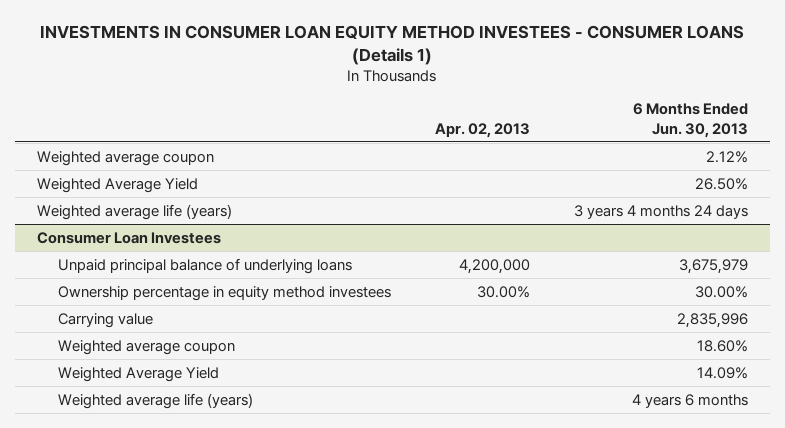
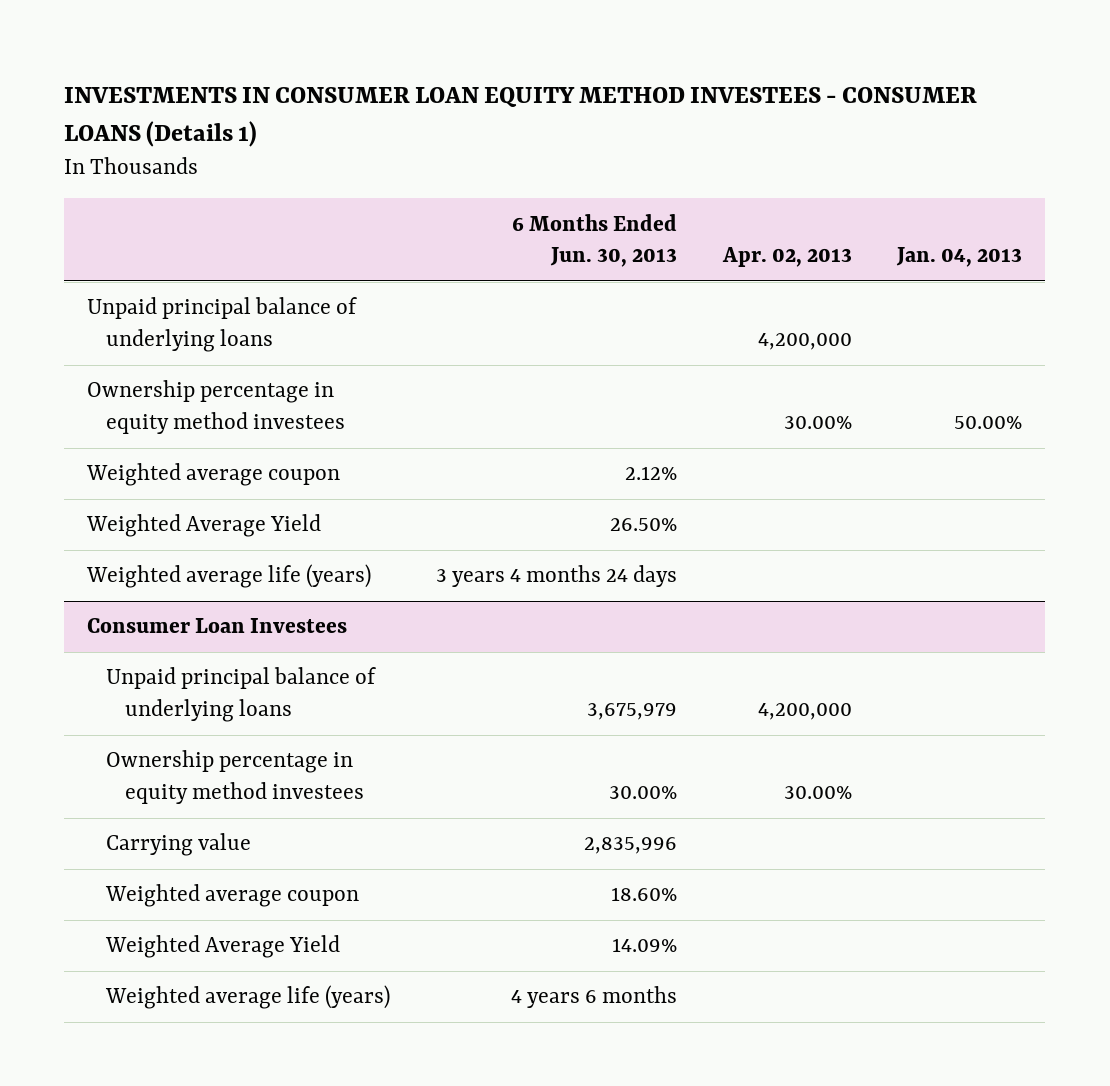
- | Apr. 02, 2013 | 6 Months Ended Jun. 30, 2013
+ | 6 Months Ended Jun. 30, 2013 | Apr. 02, 2013 | Jan. 04, 2013
+ Unpaid principal balance of underlying loans | | 4,200,000 |
+ Ownership percentage in equity method investees | | 30.00% | 50.00%

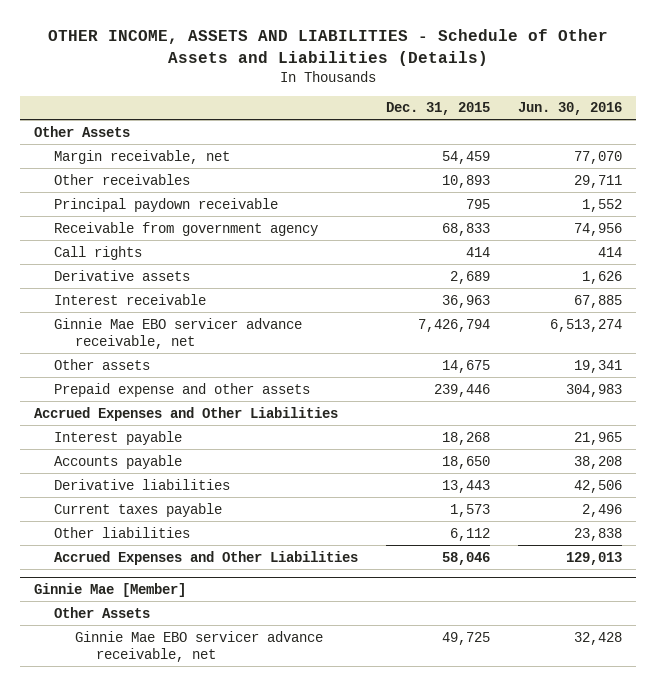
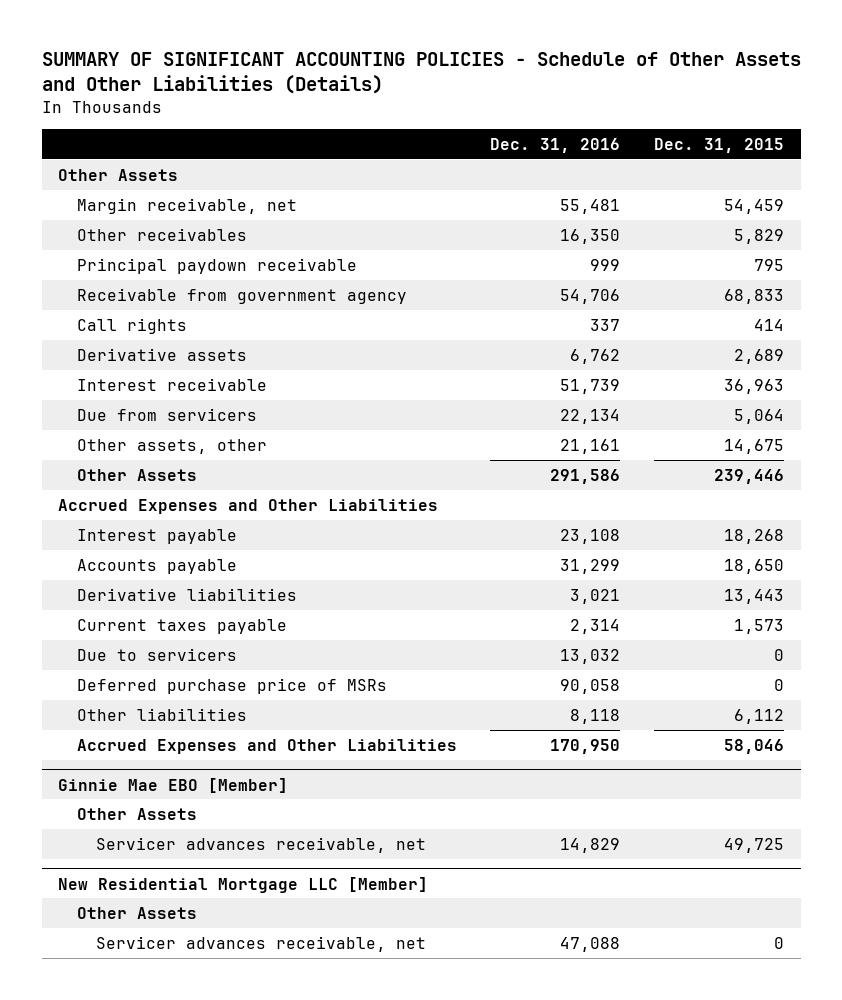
- OTHER INCOME, ASSETS AND LIABILITIES - Schedule of Other Assets and Liabilities (Details)
+ SUMMARY OF SIGNIFICANT ACCOUNTING POLICIES - Schedule of Other Assets and Other Liabilities (Details)
- | Dec. 31, 2015 | Jun. 30, 2016
+ | Dec. 31, 2016 | Dec. 31, 2015
- Other receivables | 10,893 | 29,711
+ Other receivables | 16,350 | 5,829
- Ginnie Mae EBO servicer advance receivable, net | 7,426,794 | 6,513,274
- Other assets | 14,675 | 19,341
- Prepaid expense and other assets | 239,446 | 304,983
+ Due from servicers | 22,134 | 5,064
+ Other assets, other | 21,161 | 14,675
+ Other Assets | 291,586 | 239,446
+ Due to servicers | 13,032 | 0
+ Deferred purchase price of MSRs | 90,058 | 0
- Ginnie Mae [Member]
+ Ginnie Mae EBO [Member]
- Ginnie Mae EBO servicer advance receivable, net | 49,725 | 32,428
+ Servicer advances receivable, net | 14,829 | 49,725
+ New Residential Mortgage LLC [Member]
+ Other Assets
+ Servicer advances receivable, net | 47,088 | 0

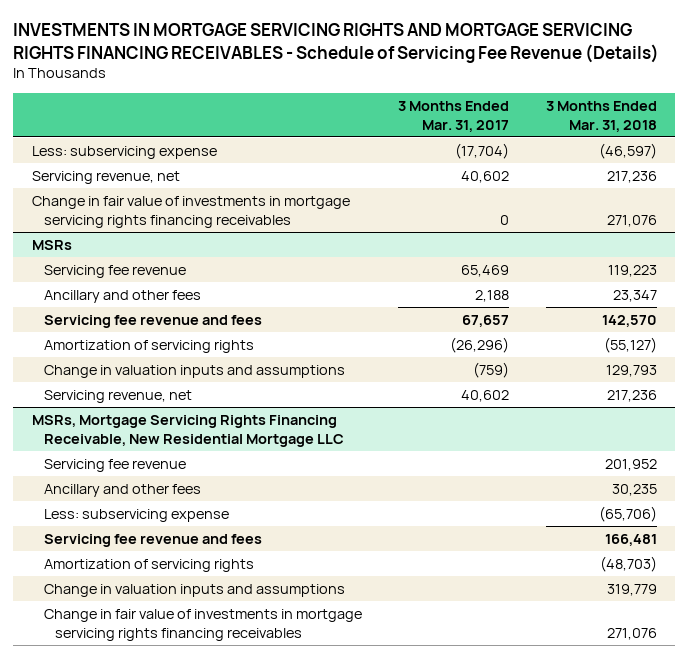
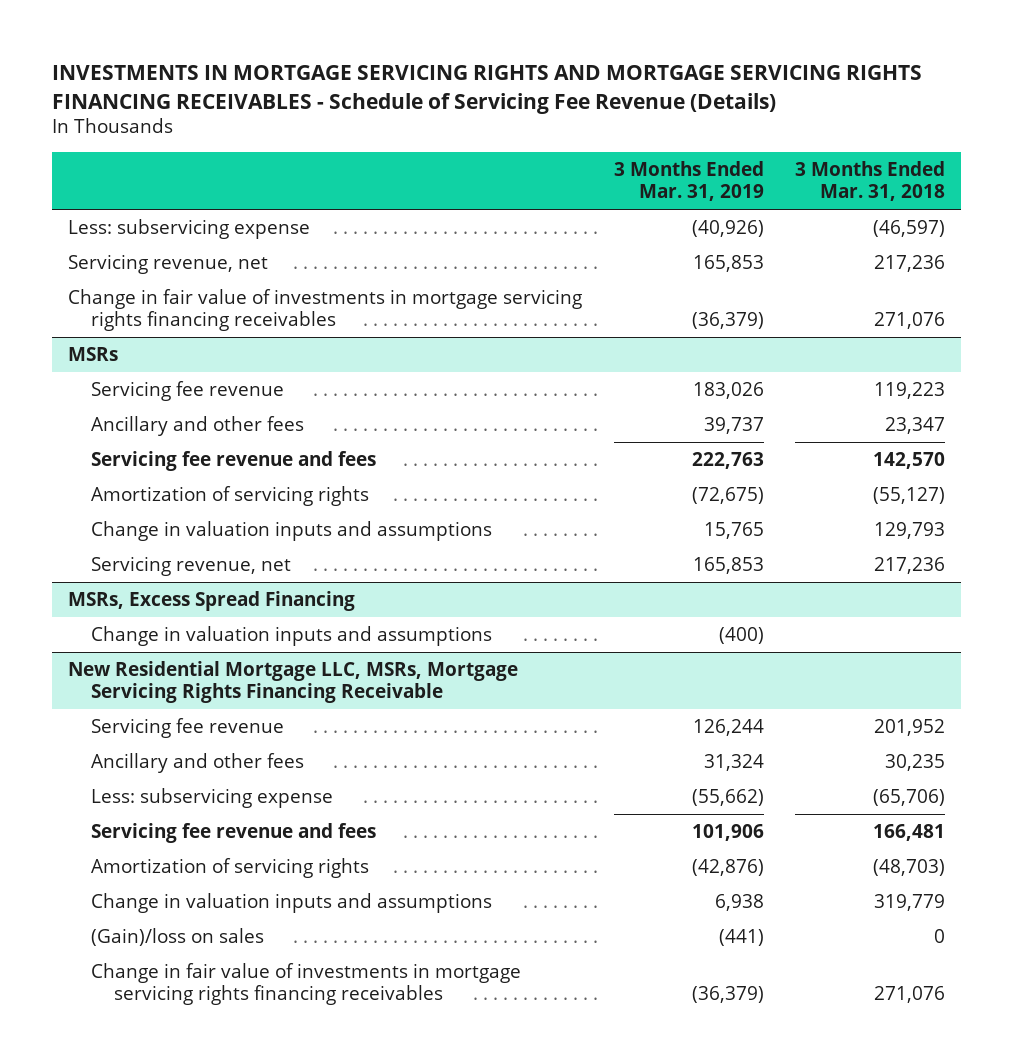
- | 3 Months Ended Mar. 31, 2017 | 3 Months Ended Mar. 31, 2018
+ | 3 Months Ended Mar. 31, 2019 | 3 Months Ended Mar. 31, 2018
- MSRs, Mortgage Servicing Rights Financing Receivable, New Residential Mortgage LLC
+ MSRs, Excess Spread Financing
+ Change in valuation inputs and assumptions | (400) |
+ New Residential Mortgage LLC, MSRs, Mortgage Servicing Rights Financing Receivable
+ (Gain)/loss on sales | (441) | 0

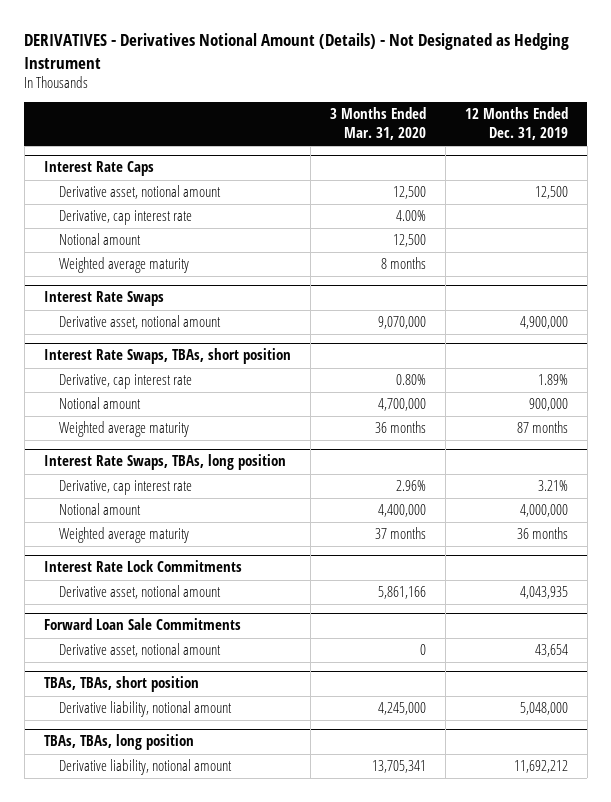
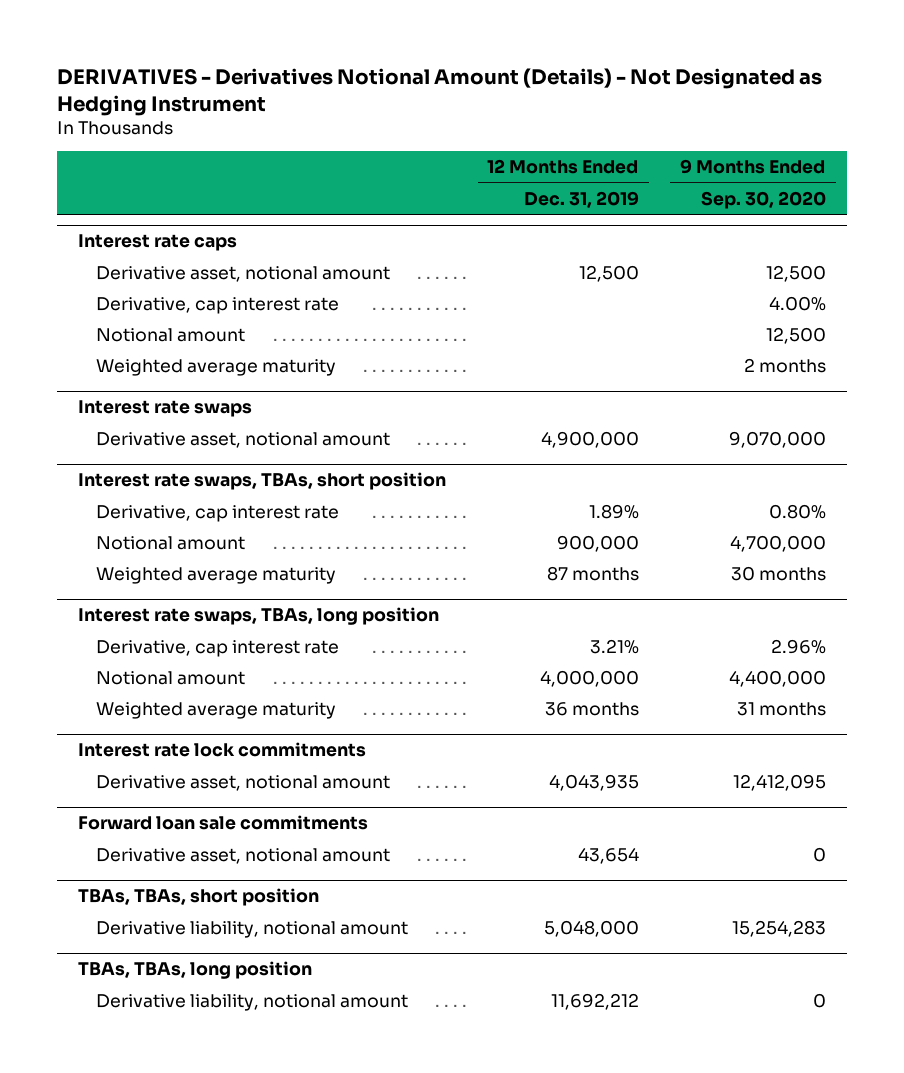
- | 3 Months Ended Mar. 31, 2020 | 12 Months Ended Dec. 31, 2019
+ | 12 Months Ended Dec. 31, 2019 | 9 Months Ended Sep. 30, 2020
- Interest Rate Caps
+ Interest rate caps
- Interest Rate Swaps
+ Interest rate swaps
- Interest Rate Swaps, TBAs, short position
+ Interest rate swaps, TBAs, short position
- Interest Rate Swaps, TBAs, long position
+ Interest rate swaps, TBAs, long position
- Interest Rate Lock Commitments
+ Interest rate lock commitments
- Forward Loan Sale Commitments
+ Forward loan sale commitments

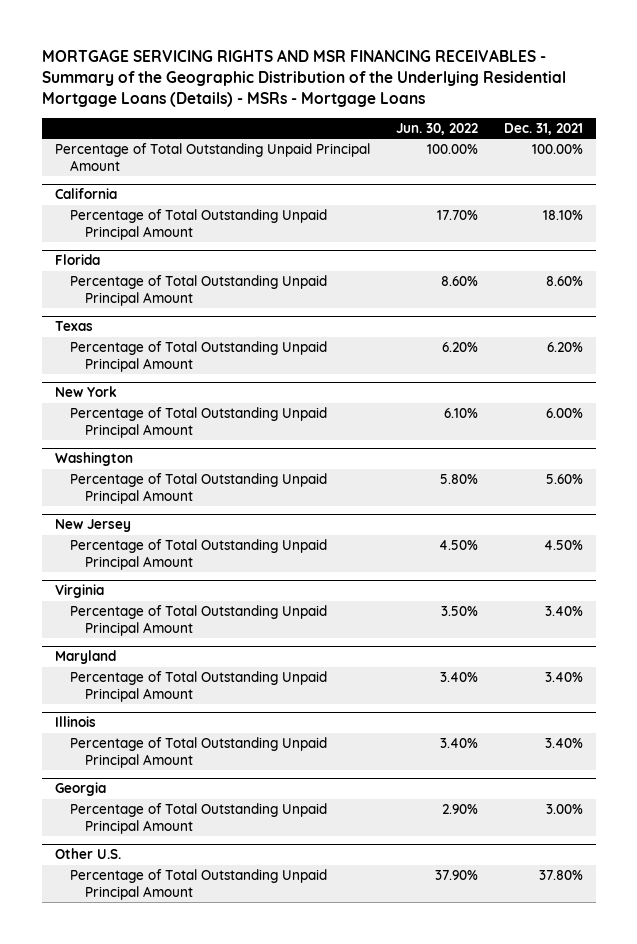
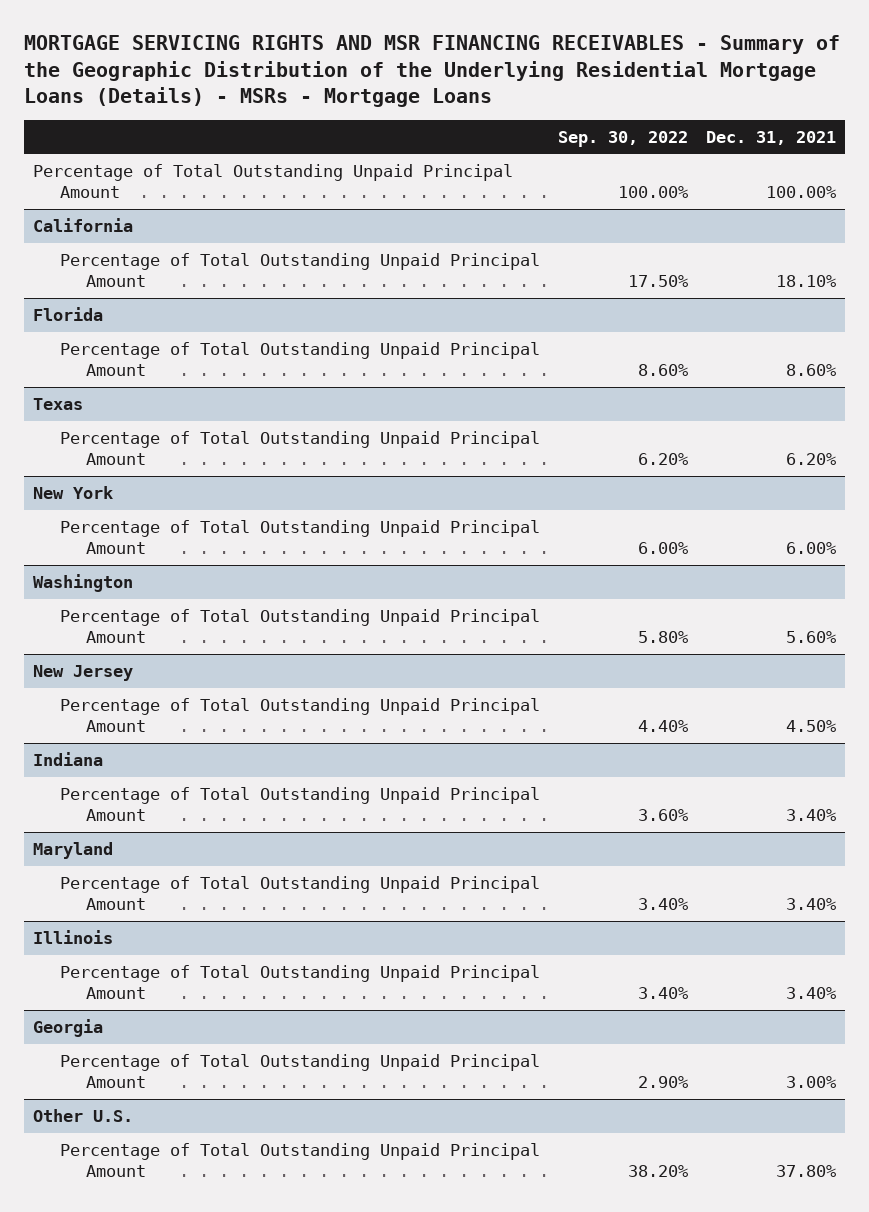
- | Jun. 30, 2022 | Dec. 31, 2021
+ | Sep. 30, 2022 | Dec. 31, 2021
- Virginia
+ Indiana

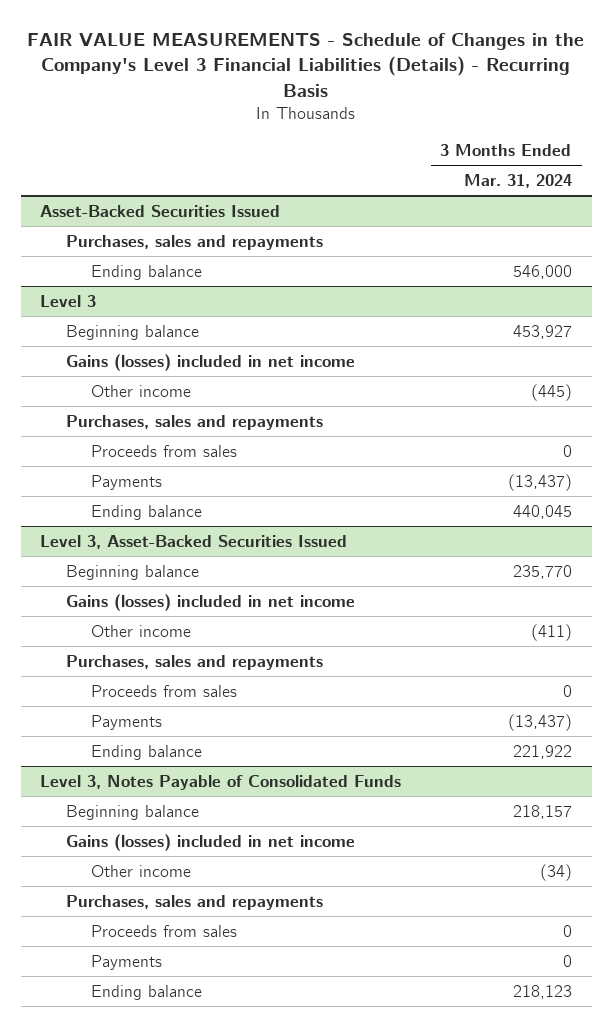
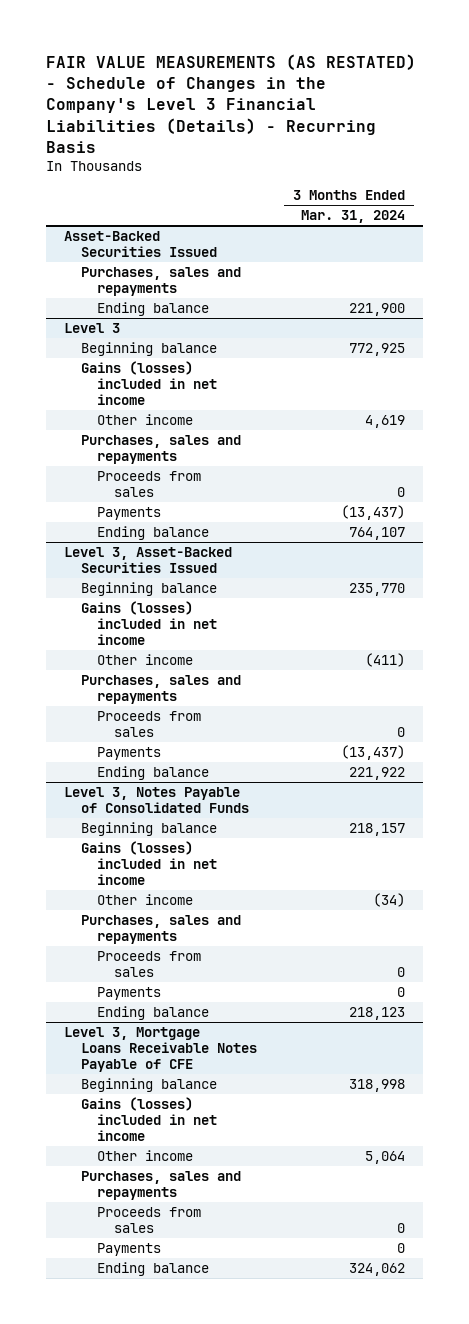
- FAIR VALUE MEASUREMENTS - Schedule of Changes in the Company's Level 3 Financial Liabilities (Details) - Recurring Basis
+ FAIR VALUE MEASUREMENTS (AS RESTATED) - Schedule of Changes in the Company's Level 3 Financial Liabilities (Details) - Recurring Basis
@ Asset-Backed Securities Issued
- Ending balance | 546,000
+ Ending balance | 221,900
@ Level 3
- Beginning balance | 453,927
+ Beginning balance | 772,925
- Other income | (445)
+ Other income | 4,619
- Ending balance | 440,045
+ Ending balance | 764,107
+ Level 3, Mortgage Loans Receivable Notes Payable of CFE
+ Beginning balance | 318,998
+ Gains (losses) included in net income
+ Other income | 5,064
+ Purchases, sales and repayments
+ Proceeds from sales | 0
+ Payments | 0
+ Ending balance | 324,062

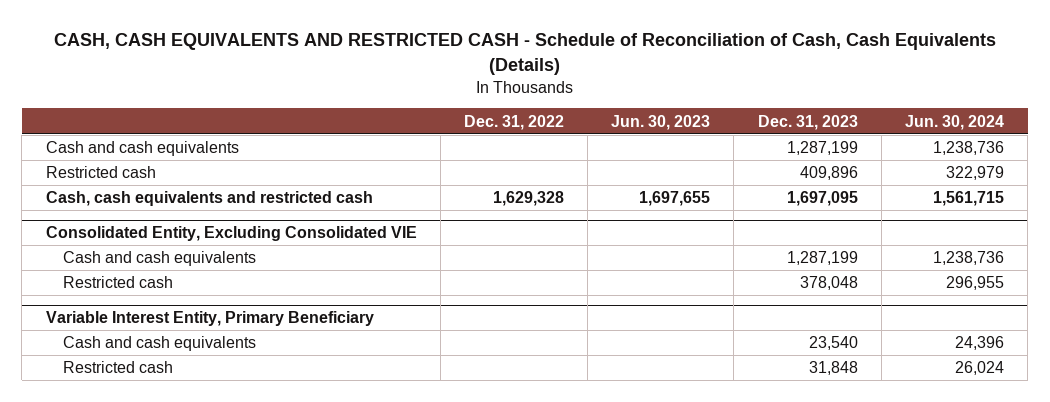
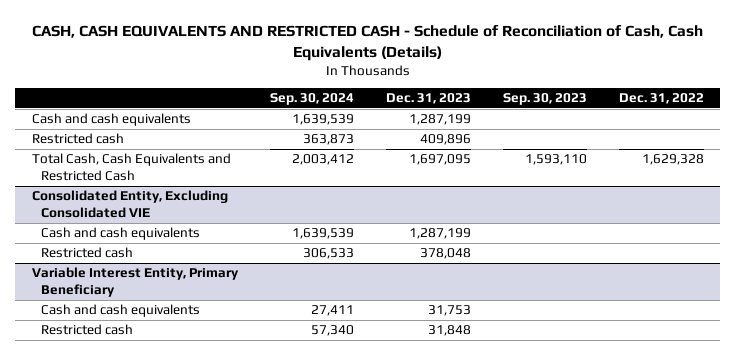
- | Dec. 31, 2022 | Jun. 30, 2023 | Dec. 31, 2023 | Jun. 30, 2024
+ | Sep. 30, 2024 | Dec. 31, 2023 | Sep. 30, 2023 | Dec. 31, 2022
- Cash, cash equivalents and restricted cash | 1,629,328 | 1,697,655 | 1,697,095 | 1,561,715
+ Total Cash, Cash Equivalents and Restricted Cash | 2,003,412 | 1,697,095 | 1,593,110 | 1,629,328
@ Variable Interest Entity, Primary Beneficiary
- Cash and cash equivalents | | | 23,540 | 24,396
+ Cash and cash equivalents | 27,411 | 31,753 | |

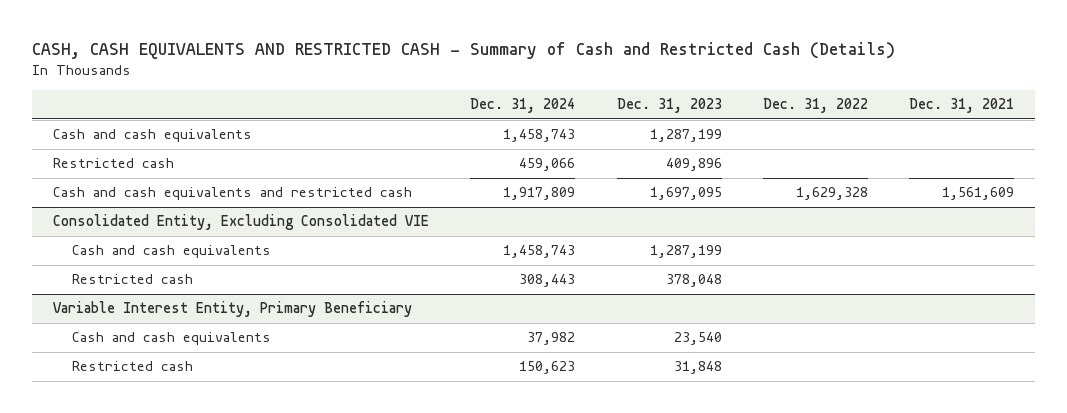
- CASH, CASH EQUIVALENTS AND RESTRICTED CASH - Schedule of Reconciliation of Cash, Cash Equivalents (Details)
+ CASH, CASH EQUIVALENTS AND RESTRICTED CASH - Summary of Cash and Restricted Cash (Details)
- | Sep. 30, 2024 | Dec. 31, 2023 | Sep. 30, 2023 | Dec. 31, 2022
+ | Dec. 31, 2024 | Dec. 31, 2023 | Dec. 31, 2022 | Dec. 31, 2021
- Total Cash, Cash Equivalents and Restricted Cash | 2,003,412 | 1,697,095 | 1,593,110 | 1,629,328
+ Cash and cash equivalents and restricted cash | 1,917,809 | 1,697,095 | 1,629,328 | 1,561,609
@ Variable Interest Entity, Primary Beneficiary
- Cash and cash equivalents | 27,411 | 31,753 | |
+ Cash and cash equivalents | 37,982 | 23,540 | |

